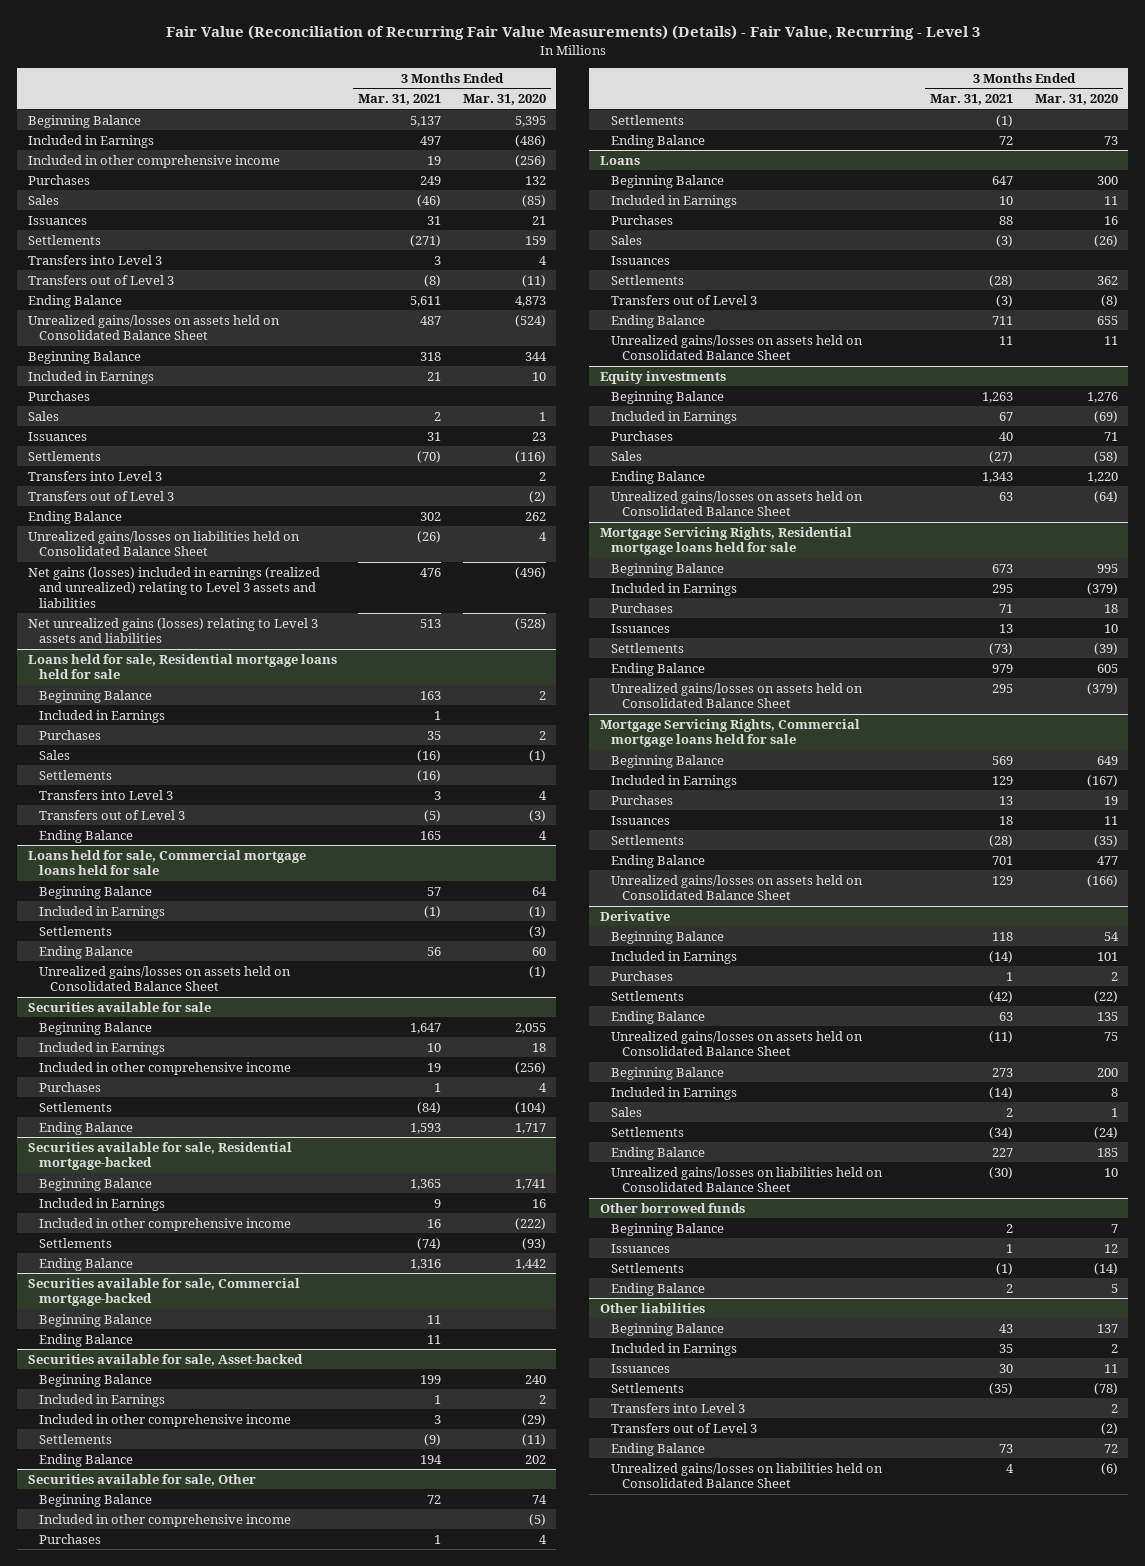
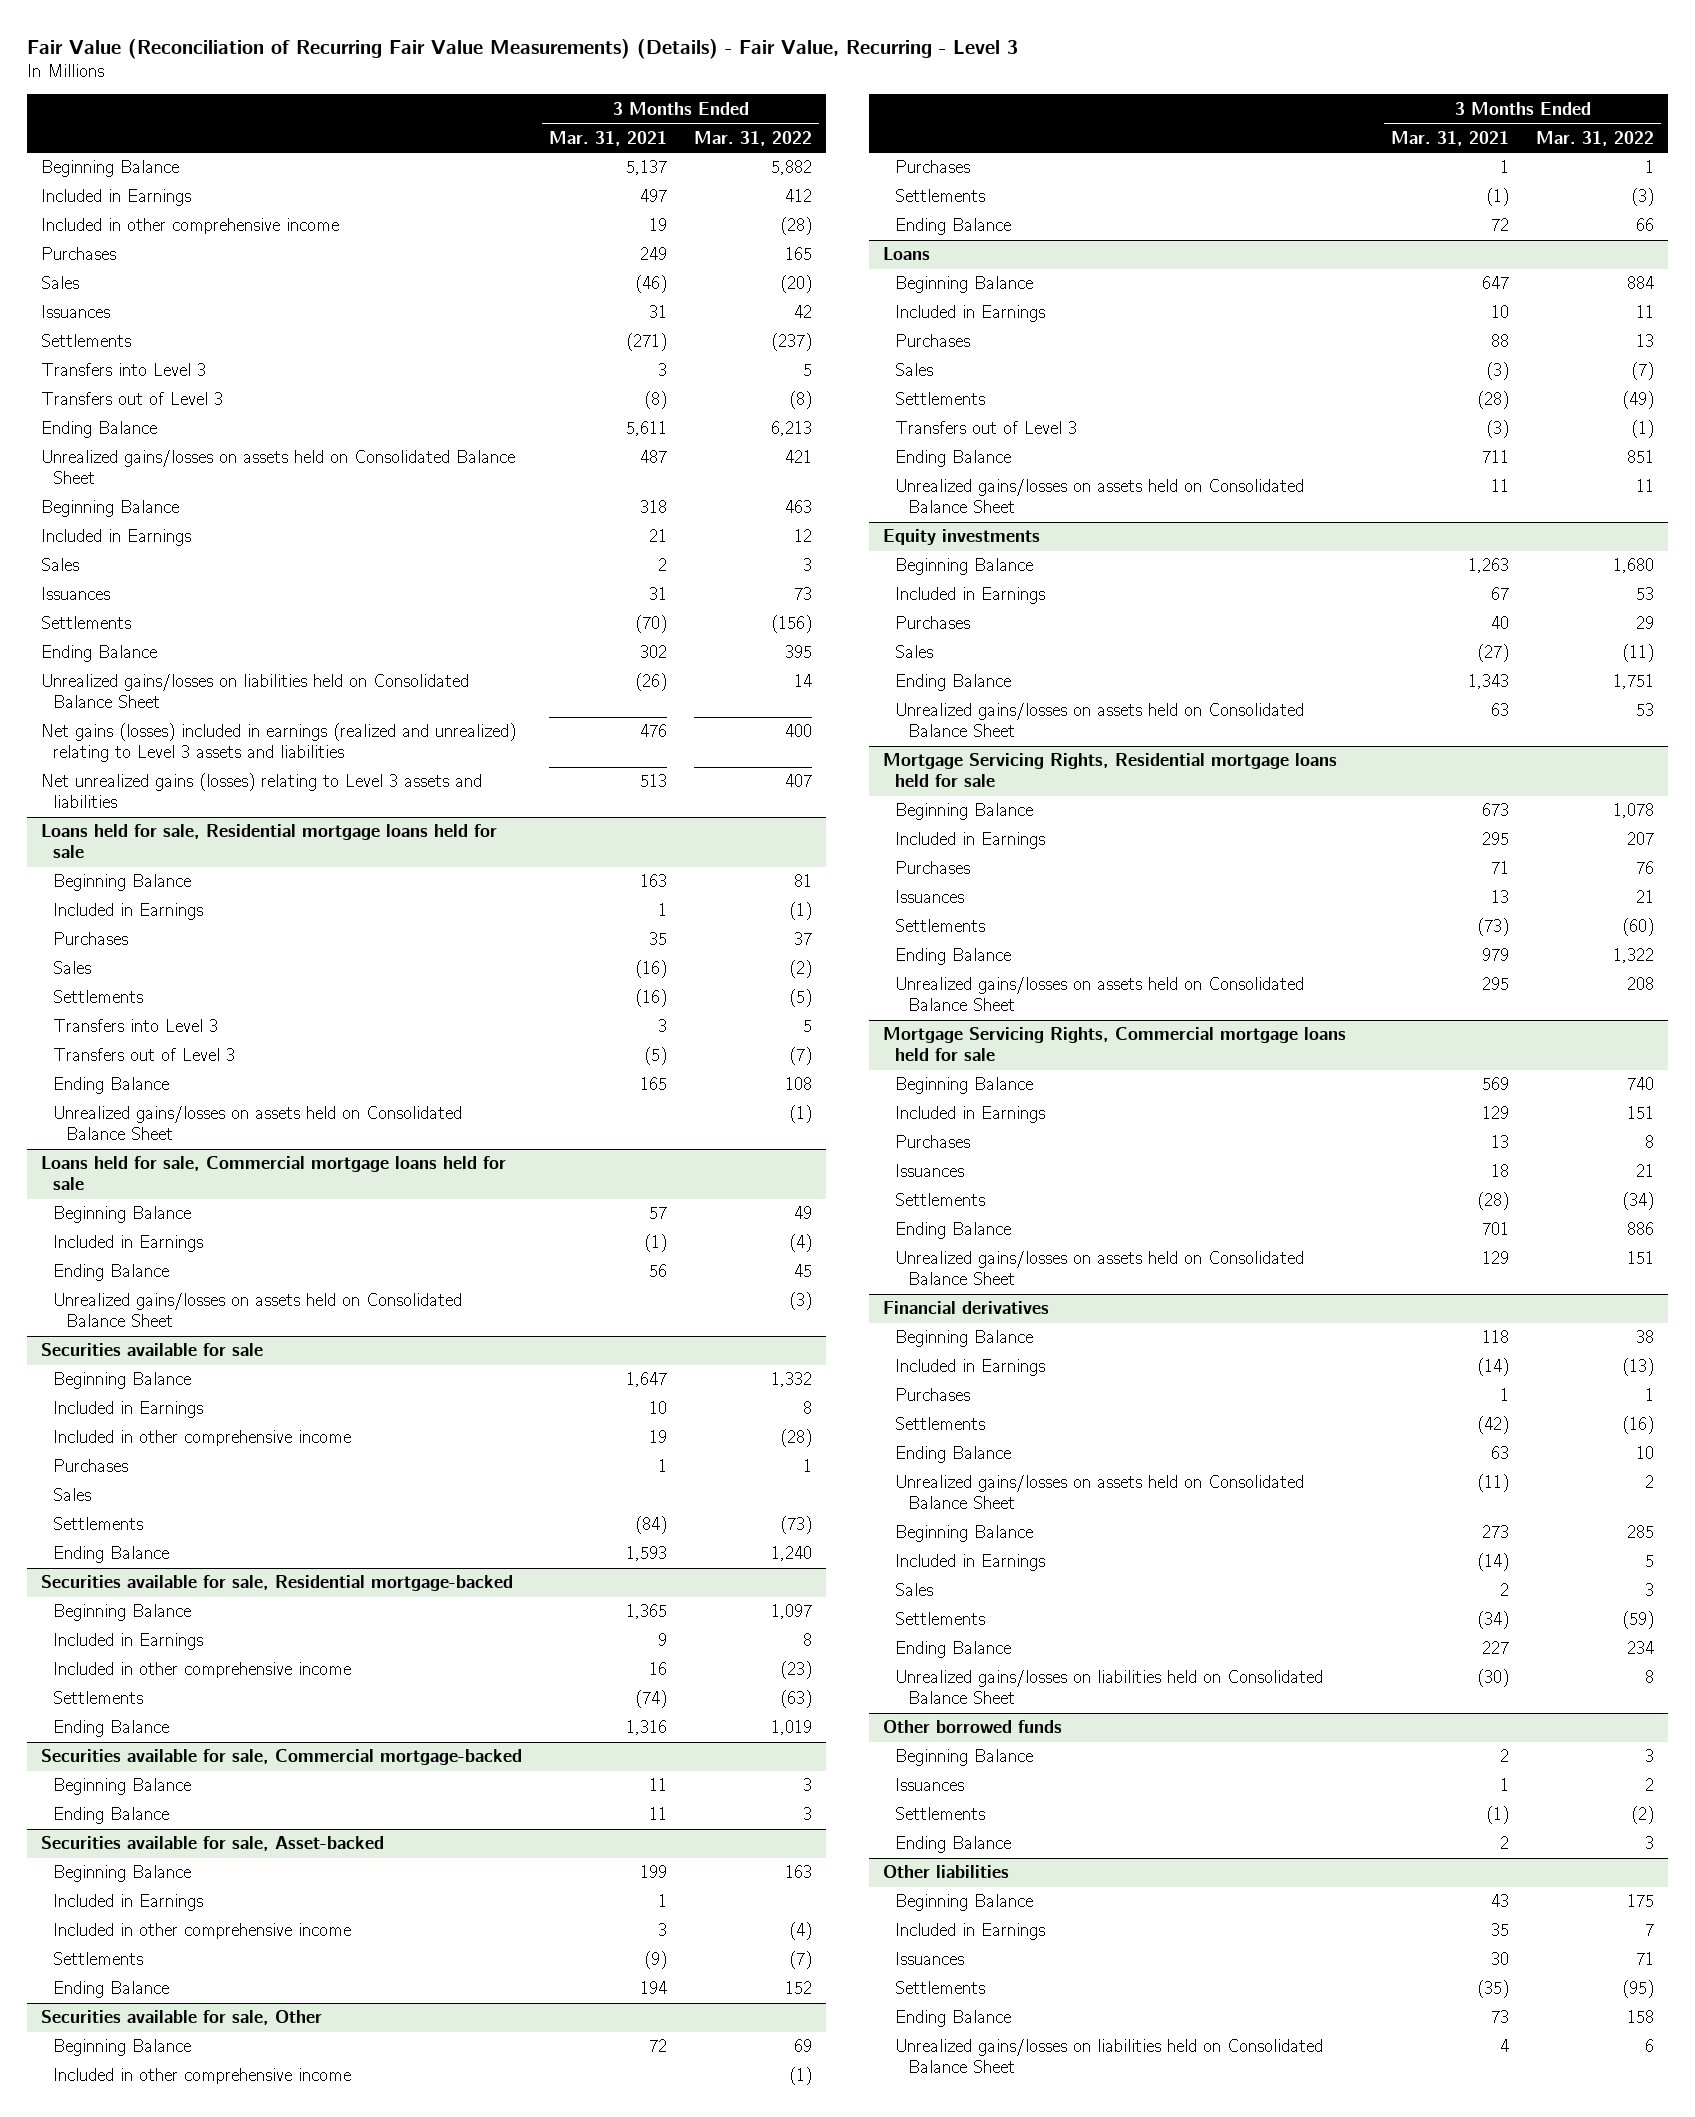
- | 3 Months Ended Mar. 31, 2021 | 3 Months Ended Mar. 31, 2020
+ | 3 Months Ended Mar. 31, 2021 | 3 Months Ended Mar. 31, 2022
- Purchases
- Transfers into Level 3 | | 2
- Transfers out of Level 3 | | (2)
@ Loans held for sale, Residential mortgage loans held for sale
+ Unrealized gains/losses on assets held on Consolidated Balance Sheet | | (1)
@ Loans held for sale, Commercial mortgage loans held for sale
- Settlements | | (3)
@ Securities available for sale
+ Sales
@ Loans
- Issuances
- Derivative
+ Financial derivatives
@ Other liabilities
- Transfers into Level 3 | | 2
- Transfers out of Level 3 | | (2)

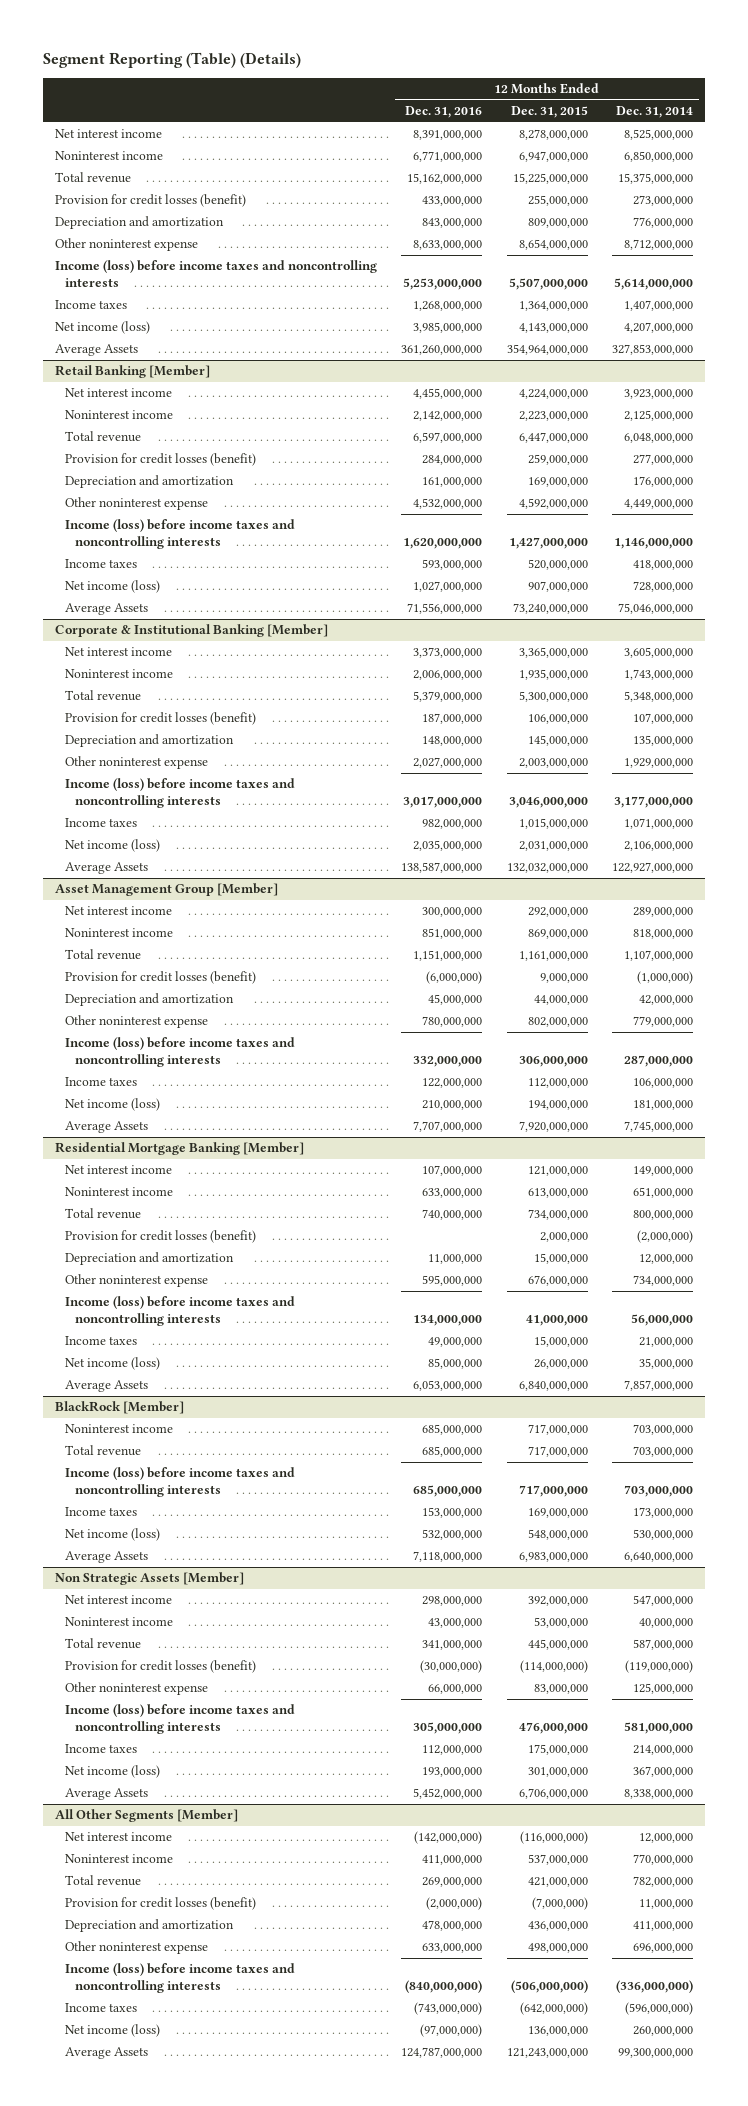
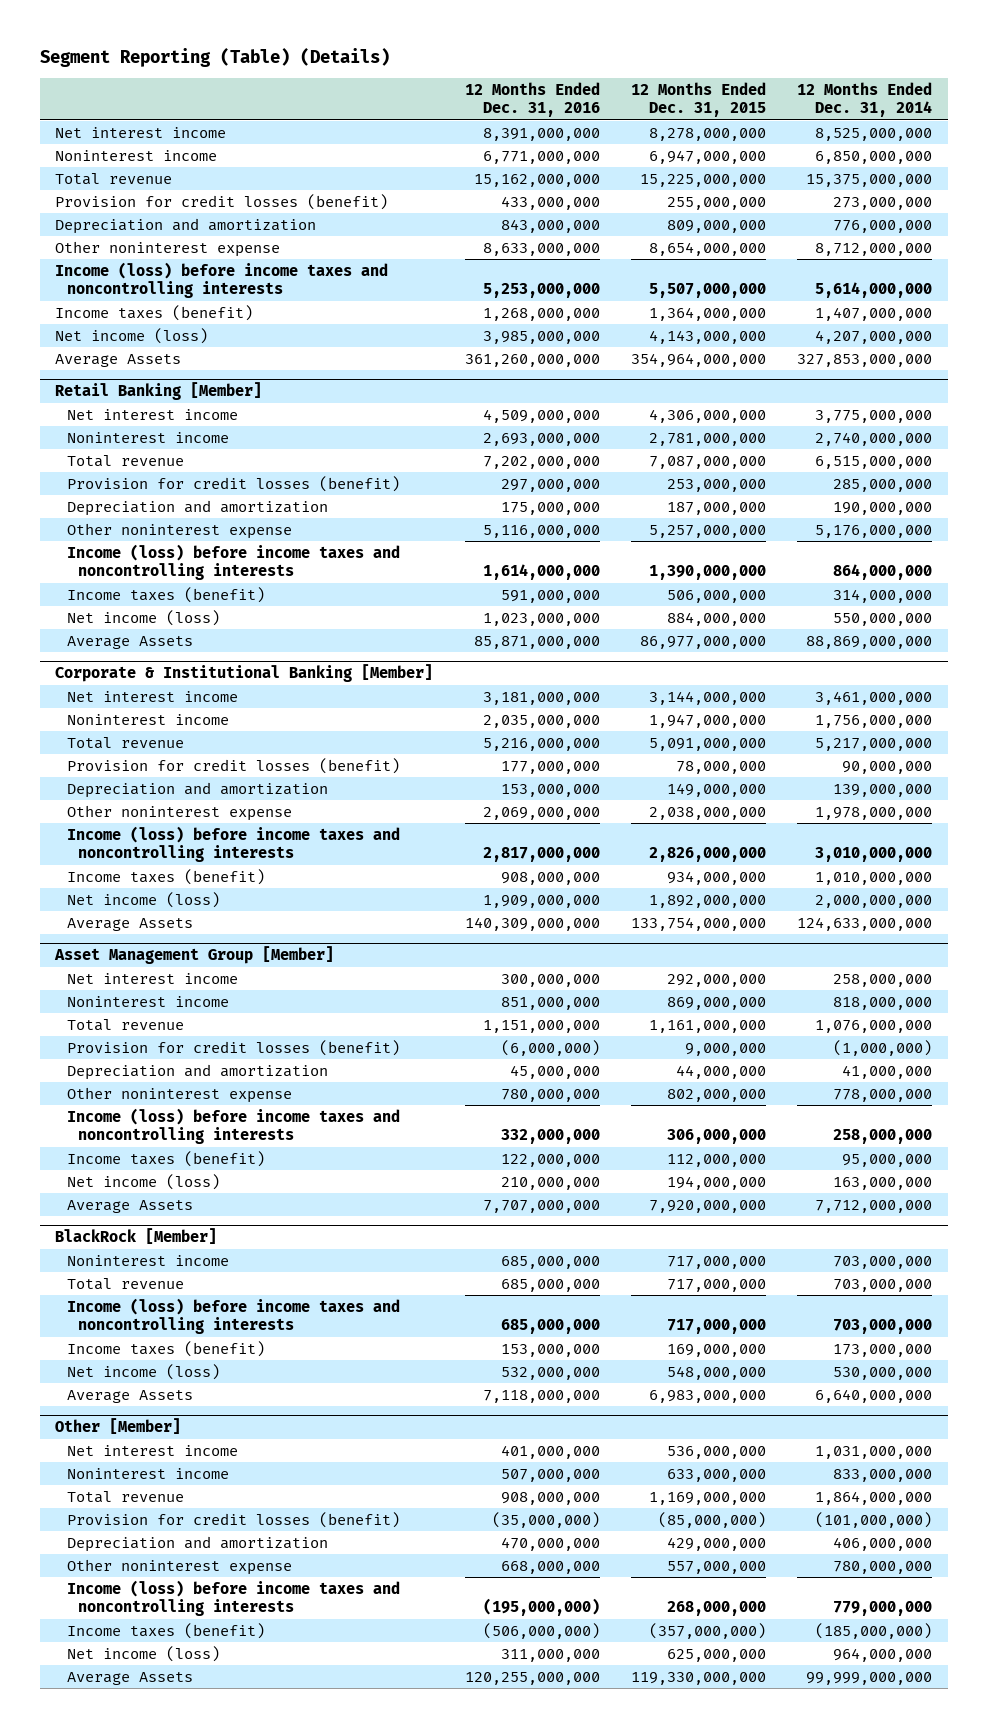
- Income taxes | 1,268,000,000 | 1,364,000,000 | 1,407,000,000
+ Income taxes (benefit) | 1,268,000,000 | 1,364,000,000 | 1,407,000,000
@ Retail Banking [Member]
- Net interest income | 4,455,000,000 | 4,224,000,000 | 3,923,000,000
- Noninterest income | 2,142,000,000 | 2,223,000,000 | 2,125,000,000
- Total revenue | 6,597,000,000 | 6,447,000,000 | 6,048,000,000
- Provision for credit losses (benefit) | 284,000,000 | 259,000,000 | 277,000,000
- Depreciation and amortization | 161,000,000 | 169,000,000 | 176,000,000
- Other noninterest expense | 4,532,000,000 | 4,592,000,000 | 4,449,000,000
- Income (loss) before income taxes and noncontrolling interests | 1,620,000,000 | 1,427,000,000 | 1,146,000,000
- Income taxes | 593,000,000 | 520,000,000 | 418,000,000
- Net income (loss) | 1,027,000,000 | 907,000,000 | 728,000,000
- Average Assets | 71,556,000,000 | 73,240,000,000 | 75,046,000,000
+ Net interest income | 4,509,000,000 | 4,306,000,000 | 3,775,000,000
+ Noninterest income | 2,693,000,000 | 2,781,000,000 | 2,740,000,000
+ Total revenue | 7,202,000,000 | 7,087,000,000 | 6,515,000,000
+ Provision for credit losses (benefit) | 297,000,000 | 253,000,000 | 285,000,000
+ Depreciation and amortization | 175,000,000 | 187,000,000 | 190,000,000
+ Other noninterest expense | 5,116,000,000 | 5,257,000,000 | 5,176,000,000
+ Income (loss) before income taxes and noncontrolling interests | 1,614,000,000 | 1,390,000,000 | 864,000,000
+ Income taxes (benefit) | 591,000,000 | 506,000,000 | 314,000,000
+ Net income (loss) | 1,023,000,000 | 884,000,000 | 550,000,000
+ Average Assets | 85,871,000,000 | 86,977,000,000 | 88,869,000,000
@ Corporate & Institutional Banking [Member]
- Net interest income | 3,373,000,000 | 3,365,000,000 | 3,605,000,000
- Noninterest income | 2,006,000,000 | 1,935,000,000 | 1,743,000,000
- Total revenue | 5,379,000,000 | 5,300,000,000 | 5,348,000,000
- Provision for credit losses (benefit) | 187,000,000 | 106,000,000 | 107,000,000
- Depreciation and amortization | 148,000,000 | 145,000,000 | 135,000,000
- Other noninterest expense | 2,027,000,000 | 2,003,000,000 | 1,929,000,000
- Income (loss) before income taxes and noncontrolling interests | 3,017,000,000 | 3,046,000,000 | 3,177,000,000
- Income taxes | 982,000,000 | 1,015,000,000 | 1,071,000,000
- Net income (loss) | 2,035,000,000 | 2,031,000,000 | 2,106,000,000
- Average Assets | 138,587,000,000 | 132,032,000,000 | 122,927,000,000
+ Net interest income | 3,181,000,000 | 3,144,000,000 | 3,461,000,000
+ Noninterest income | 2,035,000,000 | 1,947,000,000 | 1,756,000,000
+ Total revenue | 5,216,000,000 | 5,091,000,000 | 5,217,000,000
+ Provision for credit losses (benefit) | 177,000,000 | 78,000,000 | 90,000,000
+ Depreciation and amortization | 153,000,000 | 149,000,000 | 139,000,000
+ Other noninterest expense | 2,069,000,000 | 2,038,000,000 | 1,978,000,000
+ Income (loss) before income taxes and noncontrolling interests | 2,817,000,000 | 2,826,000,000 | 3,010,000,000
+ Income taxes (benefit) | 908,000,000 | 934,000,000 | 1,010,000,000
+ Net income (loss) | 1,909,000,000 | 1,892,000,000 | 2,000,000,000
+ Average Assets | 140,309,000,000 | 133,754,000,000 | 124,633,000,000
@ Asset Management Group [Member]
- Net interest income | 300,000,000 | 292,000,000 | 289,000,000
+ Net interest income | 300,000,000 | 292,000,000 | 258,000,000
- Total revenue | 1,151,000,000 | 1,161,000,000 | 1,107,000,000
+ Total revenue | 1,151,000,000 | 1,161,000,000 | 1,076,000,000
- Depreciation and amortization | 45,000,000 | 44,000,000 | 42,000,000
- Other noninterest expense | 780,000,000 | 802,000,000 | 779,000,000
- Income (loss) before income taxes and noncontrolling interests | 332,000,000 | 306,000,000 | 287,000,000
- Income taxes | 122,000,000 | 112,000,000 | 106,000,000
- Net income (loss) | 210,000,000 | 194,000,000 | 181,000,000
- Average Assets | 7,707,000,000 | 7,920,000,000 | 7,745,000,000
- Residential Mortgage Banking [Member]
- Net interest income | 107,000,000 | 121,000,000 | 149,000,000
- Noninterest income | 633,000,000 | 613,000,000 | 651,000,000
- Total revenue | 740,000,000 | 734,000,000 | 800,000,000
- Provision for credit losses (benefit) | | 2,000,000 | (2,000,000)
- Depreciation and amortization | 11,000,000 | 15,000,000 | 12,000,000
- Other noninterest expense | 595,000,000 | 676,000,000 | 734,000,000
- Income (loss) before income taxes and noncontrolling interests | 134,000,000 | 41,000,000 | 56,000,000
- Income taxes | 49,000,000 | 15,000,000 | 21,000,000
- Net income (loss) | 85,000,000 | 26,000,000 | 35,000,000
- Average Assets | 6,053,000,000 | 6,840,000,000 | 7,857,000,000
@ Asset Management Group [Member]
+ Depreciation and amortization | 45,000,000 | 44,000,000 | 41,000,000
+ Other noninterest expense | 780,000,000 | 802,000,000 | 778,000,000
+ Income (loss) before income taxes and noncontrolling interests | 332,000,000 | 306,000,000 | 258,000,000
+ Income taxes (benefit) | 122,000,000 | 112,000,000 | 95,000,000
+ Net income (loss) | 210,000,000 | 194,000,000 | 163,000,000
+ Average Assets | 7,707,000,000 | 7,920,000,000 | 7,712,000,000
@ BlackRock [Member]
- Income taxes | 153,000,000 | 169,000,000 | 173,000,000
+ Income taxes (benefit) | 153,000,000 | 169,000,000 | 173,000,000
- Non Strategic Assets [Member]
- Net interest income | 298,000,000 | 392,000,000 | 547,000,000
- Noninterest income | 43,000,000 | 53,000,000 | 40,000,000
- Total revenue | 341,000,000 | 445,000,000 | 587,000,000
- Provision for credit losses (benefit) | (30,000,000) | (114,000,000) | (119,000,000)
- Other noninterest expense | 66,000,000 | 83,000,000 | 125,000,000
- Income (loss) before income taxes and noncontrolling interests | 305,000,000 | 476,000,000 | 581,000,000
- Income taxes | 112,000,000 | 175,000,000 | 214,000,000
- Net income (loss) | 193,000,000 | 301,000,000 | 367,000,000
- Average Assets | 5,452,000,000 | 6,706,000,000 | 8,338,000,000
- All Other Segments [Member]
- Net interest income | (142,000,000) | (116,000,000) | 12,000,000
- Noninterest income | 411,000,000 | 537,000,000 | 770,000,000
- Total revenue | 269,000,000 | 421,000,000 | 782,000,000
- Provision for credit losses (benefit) | (2,000,000) | (7,000,000) | 11,000,000
- Depreciation and amortization | 478,000,000 | 436,000,000 | 411,000,000
- Other noninterest expense | 633,000,000 | 498,000,000 | 696,000,000
- Income (loss) before income taxes and noncontrolling interests | (840,000,000) | (506,000,000) | (336,000,000)
- Income taxes | (743,000,000) | (642,000,000) | (596,000,000)
- Net income (loss) | (97,000,000) | 136,000,000 | 260,000,000
- Average Assets | 124,787,000,000 | 121,243,000,000 | 99,300,000,000
+ Other [Member]
+ Net interest income | 401,000,000 | 536,000,000 | 1,031,000,000
+ Noninterest income | 507,000,000 | 633,000,000 | 833,000,000
+ Total revenue | 908,000,000 | 1,169,000,000 | 1,864,000,000
+ Provision for credit losses (benefit) | (35,000,000) | (85,000,000) | (101,000,000)
+ Depreciation and amortization | 470,000,000 | 429,000,000 | 406,000,000
+ Other noninterest expense | 668,000,000 | 557,000,000 | 780,000,000
+ Income (loss) before income taxes and noncontrolling interests | (195,000,000) | 268,000,000 | 779,000,000
+ Income taxes (benefit) | (506,000,000) | (357,000,000) | (185,000,000)
+ Net income (loss) | 311,000,000 | 625,000,000 | 964,000,000
+ Average Assets | 120,255,000,000 | 119,330,000,000 | 99,999,000,000

